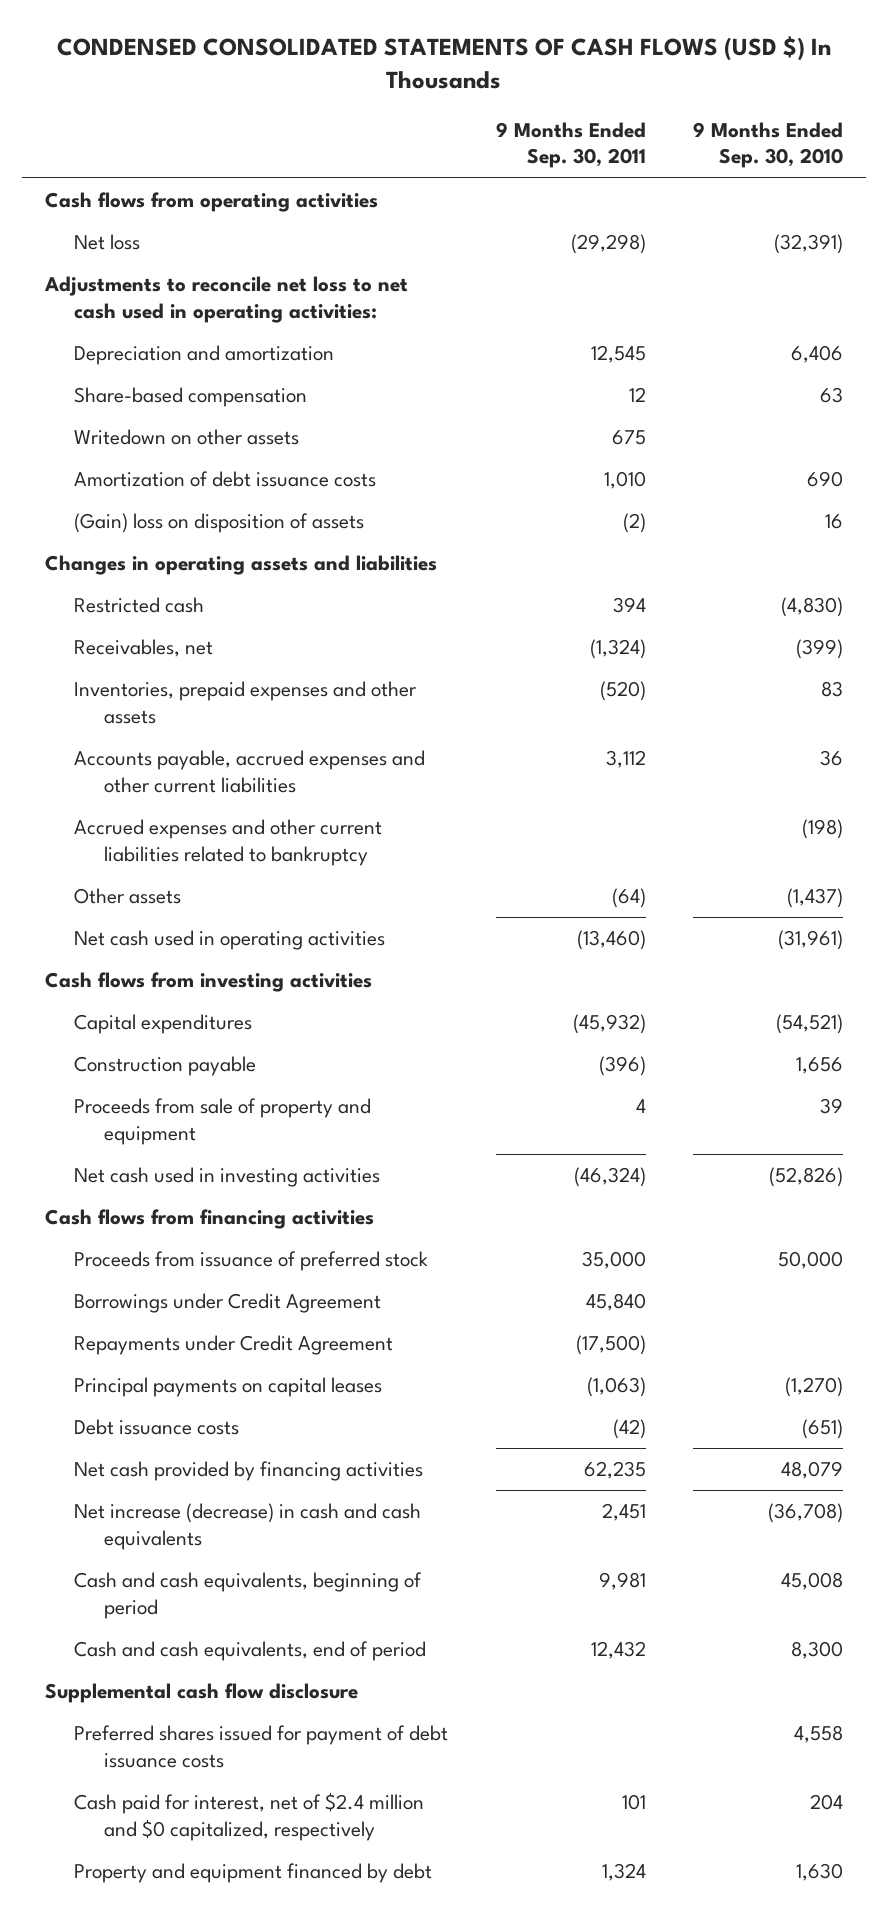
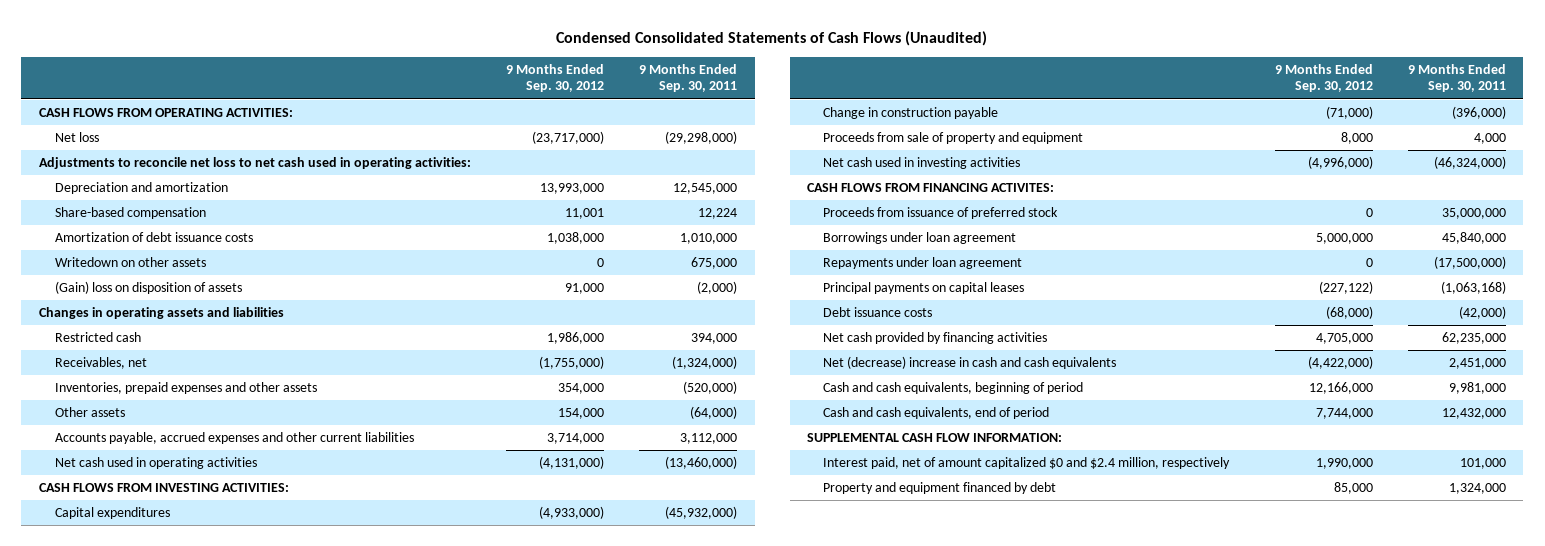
- CONDENSED CONSOLIDATED STATEMENTS OF CASH FLOWS (USD $) In Thousands
+ Condensed Consolidated Statements of Cash Flows (Unaudited)
- | 9 Months Ended Sep. 30, 2011 | 9 Months Ended Sep. 30, 2010
+ | 9 Months Ended Sep. 30, 2012 | 9 Months Ended Sep. 30, 2011
- Cash flows from operating activities
- Net loss | (29,298) | (32,391)
+ CASH FLOWS FROM OPERATING ACTIVITIES:
+ Net loss | (23,717,000) | (29,298,000)
- Depreciation and amortization | 12,545 | 6,406
- Share-based compensation | 12 | 63
- Writedown on other assets | 675 |
- Amortization of debt issuance costs | 1,010 | 690
- (Gain) loss on disposition of assets | (2) | 16
+ Depreciation and amortization | 13,993,000 | 12,545,000
+ Share-based compensation | 11,001 | 12,224
+ Amortization of debt issuance costs | 1,038,000 | 1,010,000
+ Writedown on other assets | 0 | 675,000
+ (Gain) loss on disposition of assets | 91,000 | (2,000)
- Restricted cash | 394 | (4,830)
- Receivables, net | (1,324) | (399)
- Inventories, prepaid expenses and other assets | (520) | 83
- Accounts payable, accrued expenses and other current liabilities | 3,112 | 36
- Accrued expenses and other current liabilities related to bankruptcy | | (198)
- Other assets | (64) | (1,437)
- Net cash used in operating activities | (13,460) | (31,961)
- Cash flows from investing activities
- Capital expenditures | (45,932) | (54,521)
- Construction payable | (396) | 1,656
- Proceeds from sale of property and equipment | 4 | 39
- Net cash used in investing activities | (46,324) | (52,826)
- Cash flows from financing activities
- Proceeds from issuance of preferred stock | 35,000 | 50,000
- Borrowings under Credit Agreement | 45,840 |
- Repayments under Credit Agreement | (17,500) |
- Principal payments on capital leases | (1,063) | (1,270)
- Debt issuance costs | (42) | (651)
- Net cash provided by financing activities | 62,235 | 48,079
- Net increase (decrease) in cash and cash equivalents | 2,451 | (36,708)
- Cash and cash equivalents, beginning of period | 9,981 | 45,008
- Cash and cash equivalents, end of period | 12,432 | 8,300
- Supplemental cash flow disclosure
- Preferred shares issued for payment of debt issuance costs | | 4,558
- Cash paid for interest, net of $2.4 million and $0 capitalized, respectively | 101 | 204
- Property and equipment financed by debt | 1,324 | 1,630
+ Restricted cash | 1,986,000 | 394,000
+ Receivables, net | (1,755,000) | (1,324,000)
+ Inventories, prepaid expenses and other assets | 354,000 | (520,000)
+ Other assets | 154,000 | (64,000)
+ Accounts payable, accrued expenses and other current liabilities | 3,714,000 | 3,112,000
+ Net cash used in operating activities | (4,131,000) | (13,460,000)
+ CASH FLOWS FROM INVESTING ACTIVITIES:
+ Capital expenditures | (4,933,000) | (45,932,000)
+ Change in construction payable | (71,000) | (396,000)
+ Proceeds from sale of property and equipment | 8,000 | 4,000
+ Net cash used in investing activities | (4,996,000) | (46,324,000)
+ CASH FLOWS FROM FINANCING ACTIVITES:
+ Proceeds from issuance of preferred stock | 0 | 35,000,000
+ Borrowings under loan agreement | 5,000,000 | 45,840,000
+ Repayments under loan agreement | 0 | (17,500,000)
+ Principal payments on capital leases | (227,122) | (1,063,168)
+ Debt issuance costs | (68,000) | (42,000)
+ Net cash provided by financing activities | 4,705,000 | 62,235,000
+ Net (decrease) increase in cash and cash equivalents | (4,422,000) | 2,451,000
+ Cash and cash equivalents, beginning of period | 12,166,000 | 9,981,000
+ Cash and cash equivalents, end of period | 7,744,000 | 12,432,000
+ SUPPLEMENTAL CASH FLOW INFORMATION:
+ Interest paid, net of amount capitalized $0 and $2.4 million, respectively | 1,990,000 | 101,000
+ Property and equipment financed by debt | 85,000 | 1,324,000

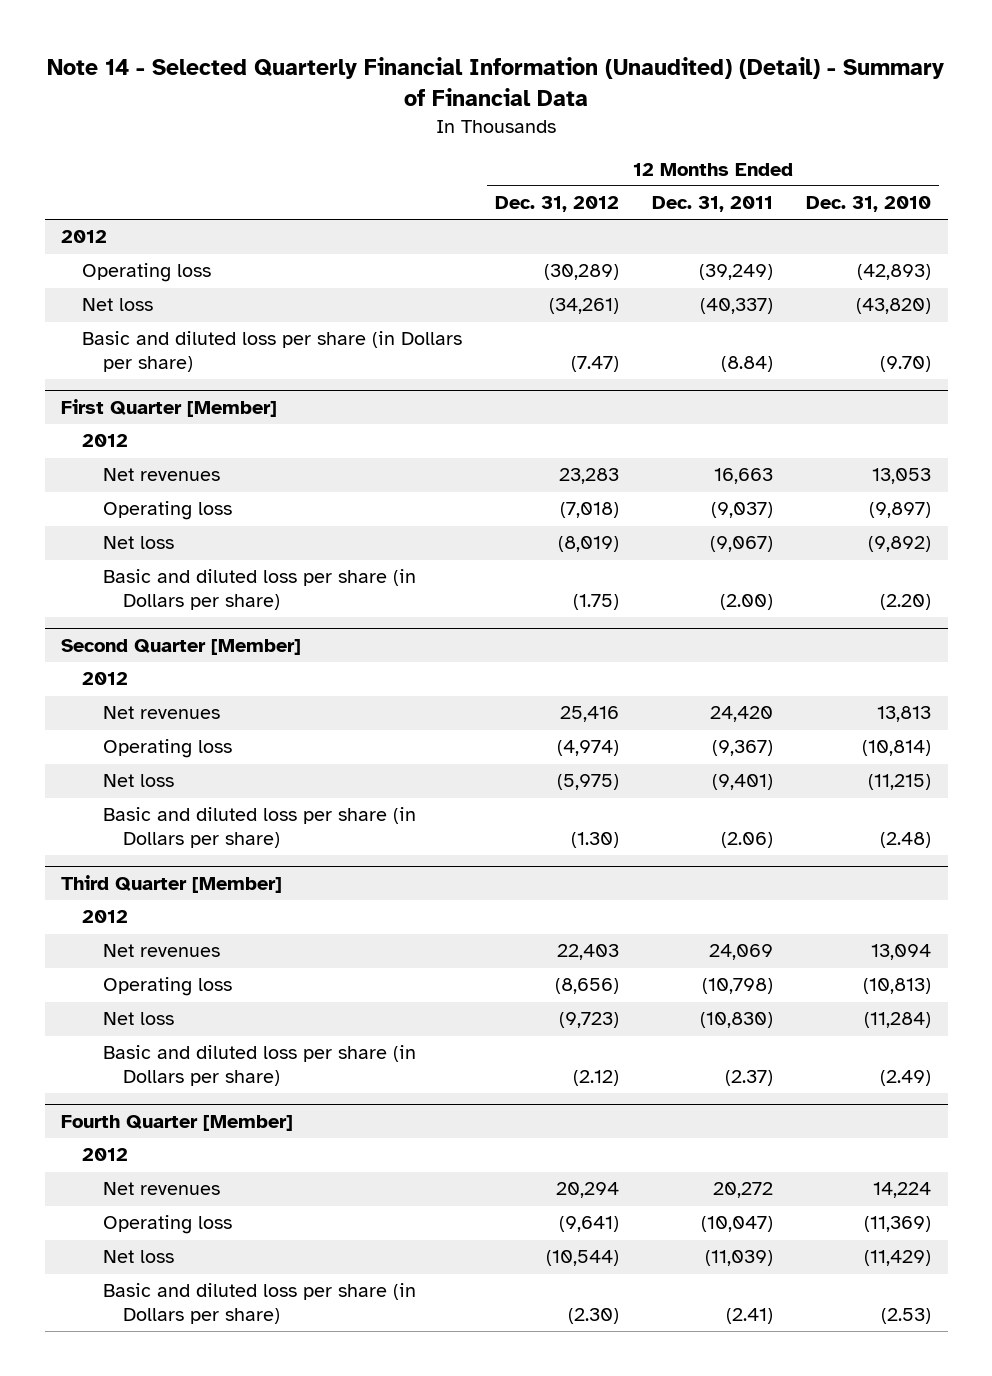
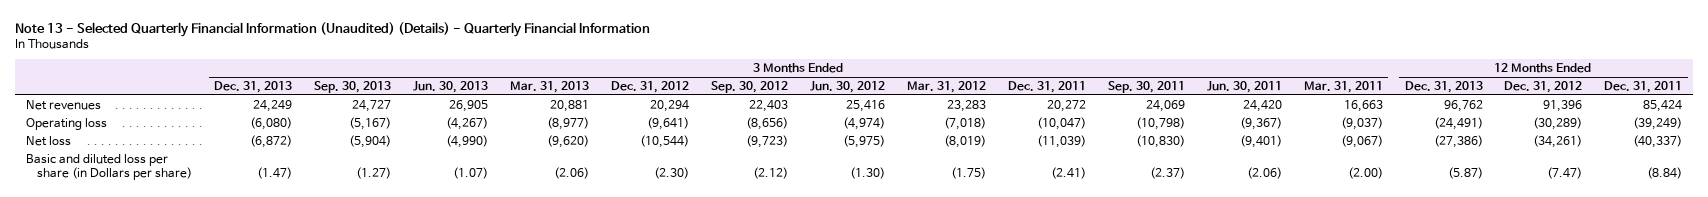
- Note 14 - Selected Quarterly Financial Information (Unaudited) (Detail) - Summary of Financial Data
+ Note 13 - Selected Quarterly Financial Information (Unaudited) (Details) - Quarterly Financial Information
- | 12 Months Ended Dec. 31, 2012 | 12 Months Ended Dec. 31, 2011 | 12 Months Ended Dec. 31, 2010
+ | 3 Months Ended Dec. 31, 2013 | 3 Months Ended Sep. 30, 2013 | 3 Months Ended Jun. 30, 2013 | 3 Months Ended Mar. 31, 2013 | 3 Months Ended Dec. 31, 2012 | 3 Months Ended Sep. 30, 2012 | 3 Months Ended Jun. 30, 2012 | 3 Months Ended Mar. 31, 2012 | 3 Months Ended Dec. 31, 2011 | 3 Months Ended Sep. 30, 2011 | 3 Months Ended Jun. 30, 2011 | 3 Months Ended Mar. 31, 2011 | 12 Months Ended Dec. 31, 2013 | 12 Months Ended Dec. 31, 2012 | 12 Months Ended Dec. 31, 2011
- 2012
+ Net revenues | 24,249 | 24,727 | 26,905 | 20,881 | 20,294 | 22,403 | 25,416 | 23,283 | 20,272 | 24,069 | 24,420 | 16,663 | 96,762 | 91,396 | 85,424
- First Quarter [Member]
- 2012
- Net revenues | 23,283 | 16,663 | 13,053
- Operating loss | (7,018) | (9,037) | (9,897)
- Net loss | (8,019) | (9,067) | (9,892)
- Basic and diluted loss per share (in Dollars per share) | (1.75) | (2.00) | (2.20)
- Second Quarter [Member]
- 2012
- Net revenues | 25,416 | 24,420 | 13,813
- Operating loss | (4,974) | (9,367) | (10,814)
- Net loss | (5,975) | (9,401) | (11,215)
- Basic and diluted loss per share (in Dollars per share) | (1.30) | (2.06) | (2.48)
- Third Quarter [Member]
- 2012
- Net revenues | 22,403 | 24,069 | 13,094
- Operating loss | (8,656) | (10,798) | (10,813)
- Net loss | (9,723) | (10,830) | (11,284)
- Basic and diluted loss per share (in Dollars per share) | (2.12) | (2.37) | (2.49)
- Fourth Quarter [Member]
- 2012
- Net revenues | 20,294 | 20,272 | 14,224
- Operating loss | (9,641) | (10,047) | (11,369)
- Net loss | (10,544) | (11,039) | (11,429)
- Basic and diluted loss per share (in Dollars per share) | (2.30) | (2.41) | (2.53)

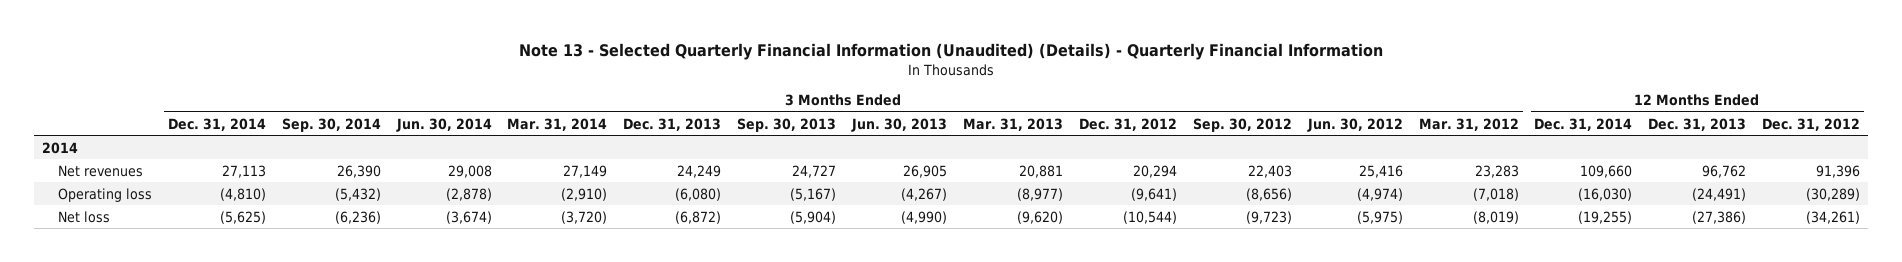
- | 3 Months Ended Dec. 31, 2013 | 3 Months Ended Sep. 30, 2013 | 3 Months Ended Jun. 30, 2013 | 3 Months Ended Mar. 31, 2013 | 3 Months Ended Dec. 31, 2012 | 3 Months Ended Sep. 30, 2012 | 3 Months Ended Jun. 30, 2012 | 3 Months Ended Mar. 31, 2012 | 3 Months Ended Dec. 31, 2011 | 3 Months Ended Sep. 30, 2011 | 3 Months Ended Jun. 30, 2011 | 3 Months Ended Mar. 31, 2011 | 12 Months Ended Dec. 31, 2013 | 12 Months Ended Dec. 31, 2012 | 12 Months Ended Dec. 31, 2011
+ | 3 Months Ended Dec. 31, 2014 | 3 Months Ended Sep. 30, 2014 | 3 Months Ended Jun. 30, 2014 | 3 Months Ended Mar. 31, 2014 | 3 Months Ended Dec. 31, 2013 | 3 Months Ended Sep. 30, 2013 | 3 Months Ended Jun. 30, 2013 | 3 Months Ended Mar. 31, 2013 | 3 Months Ended Dec. 31, 2012 | 3 Months Ended Sep. 30, 2012 | 3 Months Ended Jun. 30, 2012 | 3 Months Ended Mar. 31, 2012 | 12 Months Ended Dec. 31, 2014 | 12 Months Ended Dec. 31, 2013 | 12 Months Ended Dec. 31, 2012
+ 2014
- Basic and diluted loss per share (in Dollars per share) | (1.47) | (1.27) | (1.07) | (2.06) | (2.30) | (2.12) | (1.30) | (1.75) | (2.41) | (2.37) | (2.06) | (2.00) | (5.87) | (7.47) | (8.84)

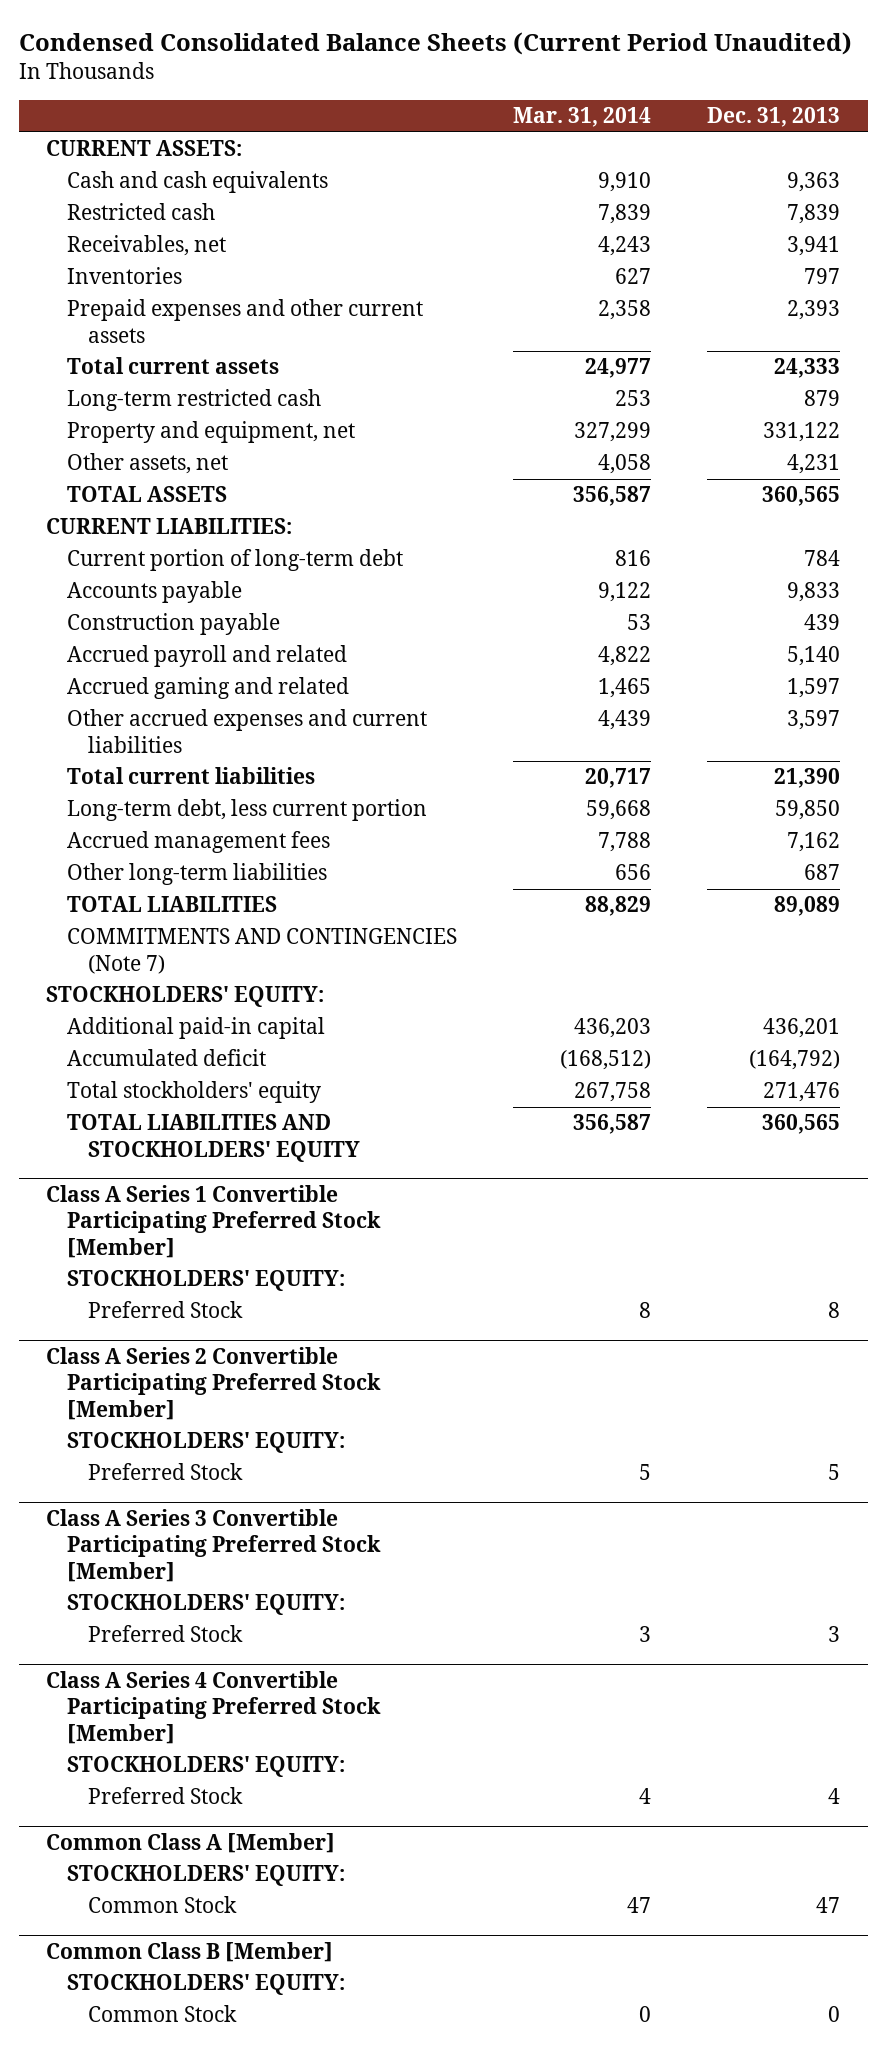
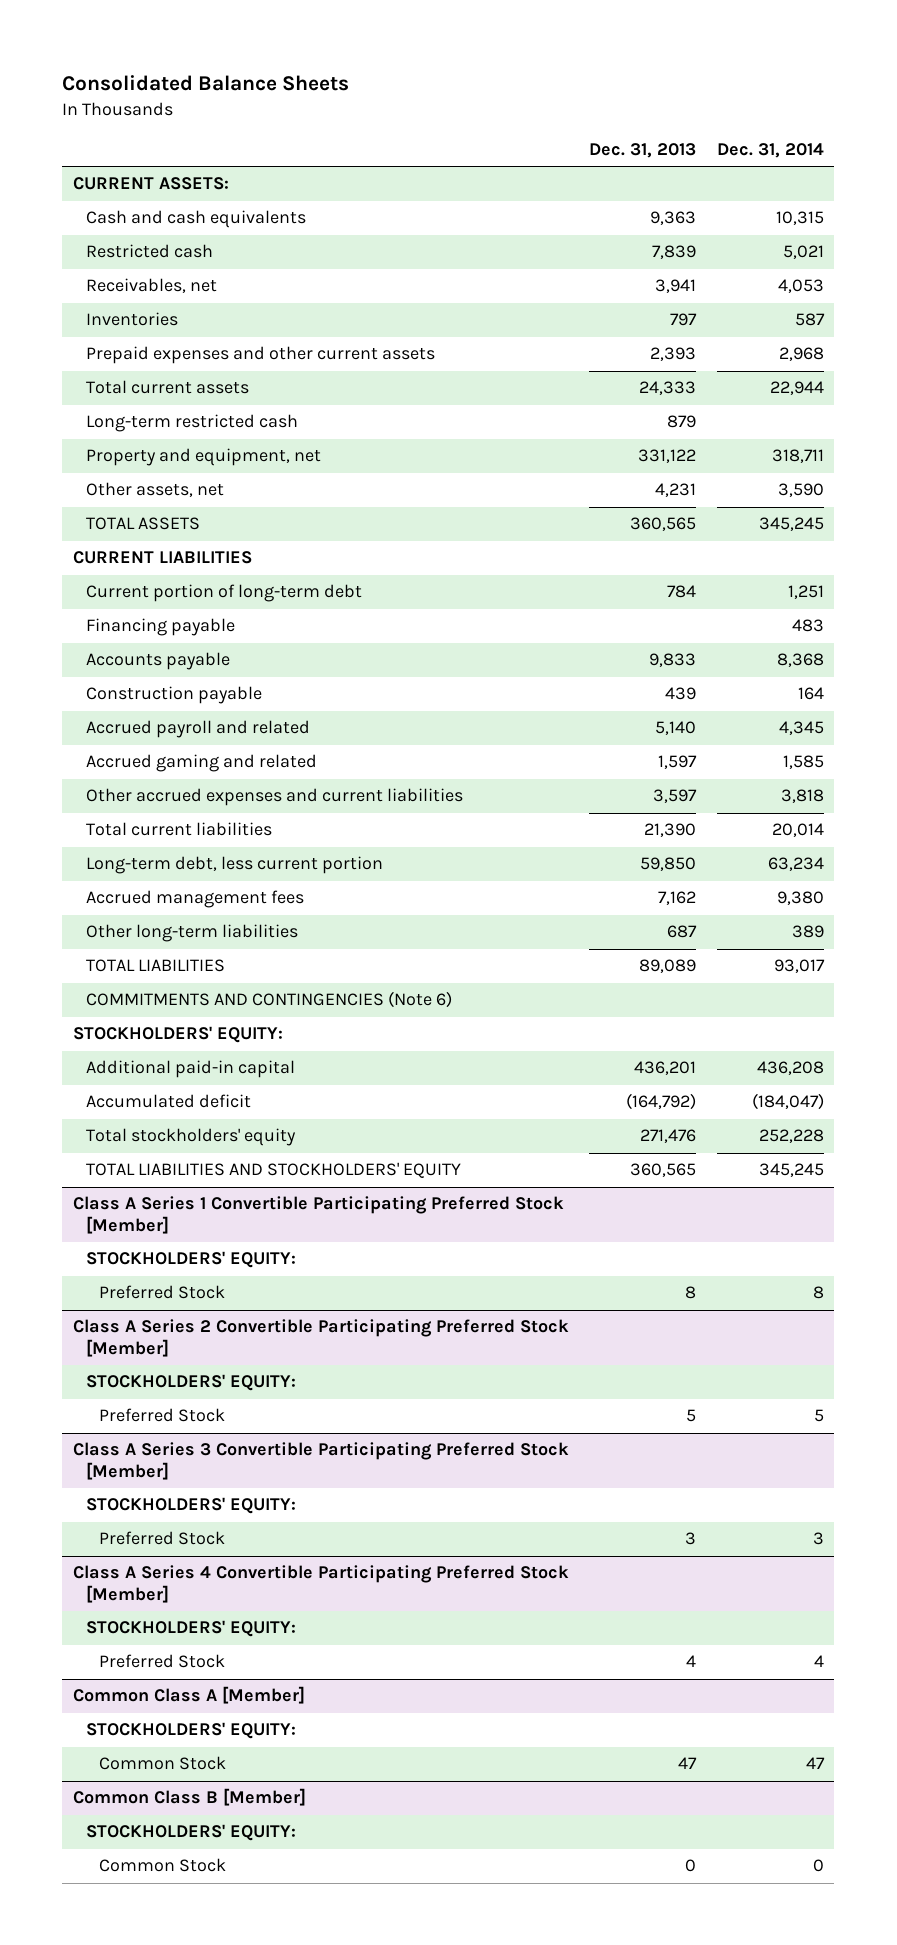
- Condensed Consolidated Balance Sheets (Current Period Unaudited)
+ Consolidated Balance Sheets
- | Mar. 31, 2014 | Dec. 31, 2013
+ | Dec. 31, 2013 | Dec. 31, 2014
- CURRENT LIABILITIES:
+ CURRENT LIABILITIES
+ Financing payable | | 483
- COMMITMENTS AND CONTINGENCIES (Note 7)
+ COMMITMENTS AND CONTINGENCIES (Note 6)

